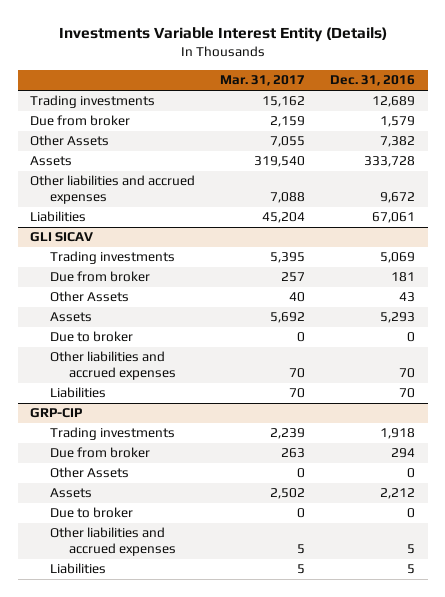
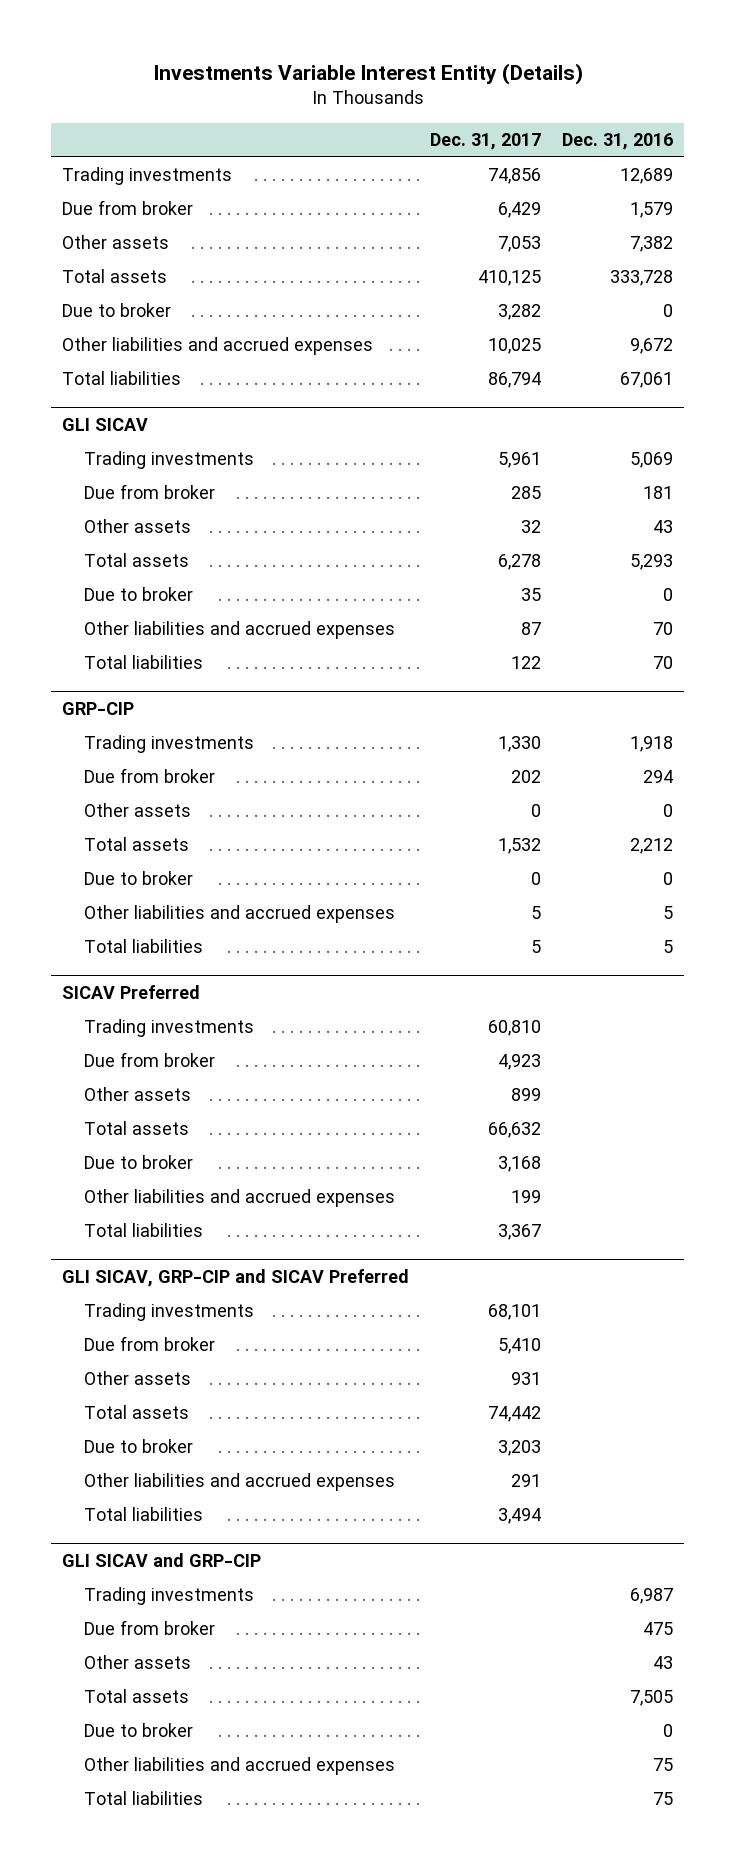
- | Mar. 31, 2017 | Dec. 31, 2016
+ | Dec. 31, 2017 | Dec. 31, 2016
- Other Assets | 7,055 | 7,382
- Assets | 319,540 | 333,728
+ Other assets | 7,053 | 7,382
+ Total assets | 410,125 | 333,728
+ Due to broker | 3,282 | 0
- Liabilities | 45,204 | 67,061
+ Total liabilities | 86,794 | 67,061
@ GLI SICAV
- Other Assets | 40 | 43
- Assets | 5,692 | 5,293
+ Other assets | 32 | 43
+ Total assets | 6,278 | 5,293
- Liabilities | 70 | 70
+ Total liabilities | 122 | 70
@ GRP-CIP
- Other Assets | 0 | 0
- Assets | 2,502 | 2,212
+ Other assets | 0 | 0
+ Total assets | 1,532 | 2,212
- Liabilities | 5 | 5
+ Total liabilities | 5 | 5
+ SICAV Preferred
+ Trading investments | 60,810 |
+ Due from broker | 4,923 |
+ Other assets | 899 |
+ Total assets | 66,632 |
+ Due to broker | 3,168 |
+ Other liabilities and accrued expenses | 199 |
+ Total liabilities | 3,367 |
+ GLI SICAV, GRP-CIP and SICAV Preferred
+ Trading investments | 68,101 |
+ Due from broker | 5,410 |
+ Other assets | 931 |
+ Total assets | 74,442 |
+ Due to broker | 3,203 |
+ Other liabilities and accrued expenses | 291 |
+ Total liabilities | 3,494 |
+ GLI SICAV and GRP-CIP
+ Trading investments | | 6,987
+ Due from broker | | 475
+ Other assets | | 43
+ Total assets | | 7,505
+ Due to broker | | 0
+ Other liabilities and accrued expenses | | 75
+ Total liabilities | | 75

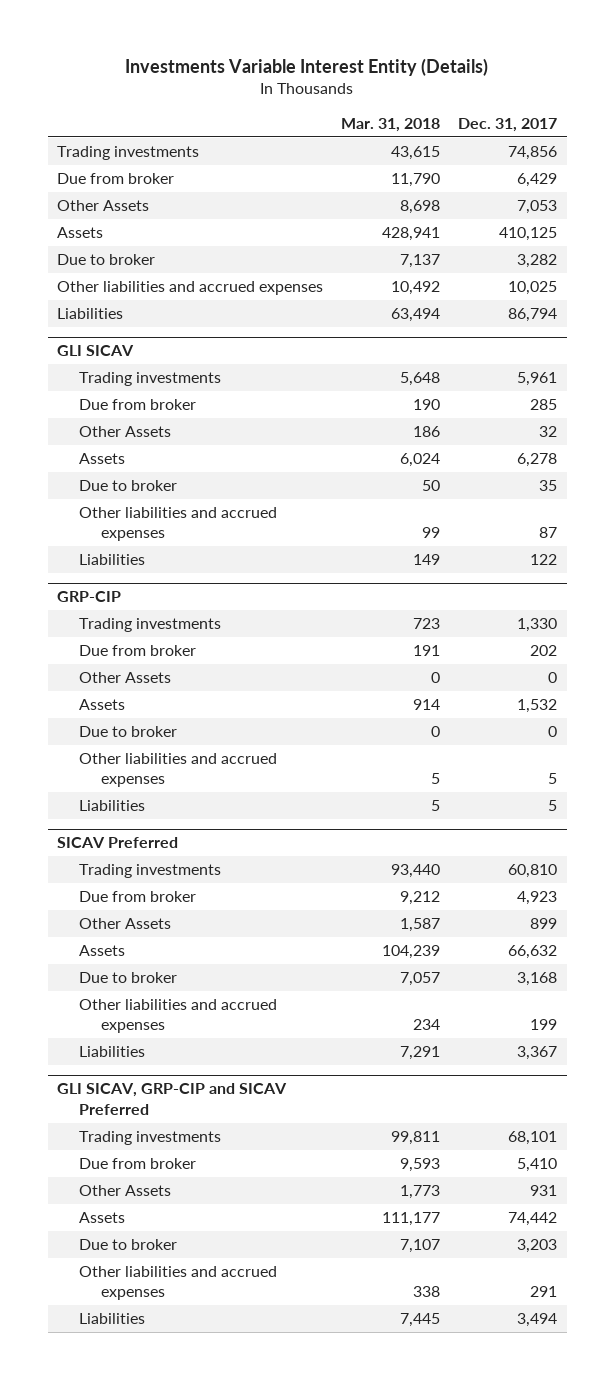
- | Dec. 31, 2017 | Dec. 31, 2016
+ | Mar. 31, 2018 | Dec. 31, 2017
- Other assets | 7,053 | 7,382
- Total assets | 410,125 | 333,728
+ Other Assets | 8,698 | 7,053
+ Assets | 428,941 | 410,125
- Total liabilities | 86,794 | 67,061
+ Liabilities | 63,494 | 86,794
@ GLI SICAV
- Other assets | 32 | 43
- Total assets | 6,278 | 5,293
+ Other Assets | 186 | 32
+ Assets | 6,024 | 6,278
- Total liabilities | 122 | 70
+ Liabilities | 149 | 122
@ GRP-CIP
- Other assets | 0 | 0
- Total assets | 1,532 | 2,212
+ Other Assets | 0 | 0
+ Assets | 914 | 1,532
- Total liabilities | 5 | 5
+ Liabilities | 5 | 5
@ SICAV Preferred
- Other assets | 899 |
- Total assets | 66,632 |
+ Other Assets | 1,587 | 899
+ Assets | 104,239 | 66,632
- Total liabilities | 3,367 |
+ Liabilities | 7,291 | 3,367
@ GLI SICAV, GRP-CIP and SICAV Preferred
- Other assets | 931 |
- Total assets | 74,442 |
+ Other Assets | 1,773 | 931
+ Assets | 111,177 | 74,442
- Total liabilities | 3,494 |
- GLI SICAV and GRP-CIP
- Trading investments | | 6,987
- Due from broker | | 475
- Other assets | | 43
- Total assets | | 7,505
- Due to broker | | 0
- Other liabilities and accrued expenses | | 75
- Total liabilities | | 75
@ GLI SICAV, GRP-CIP and SICAV Preferred
+ Liabilities | 7,445 | 3,494

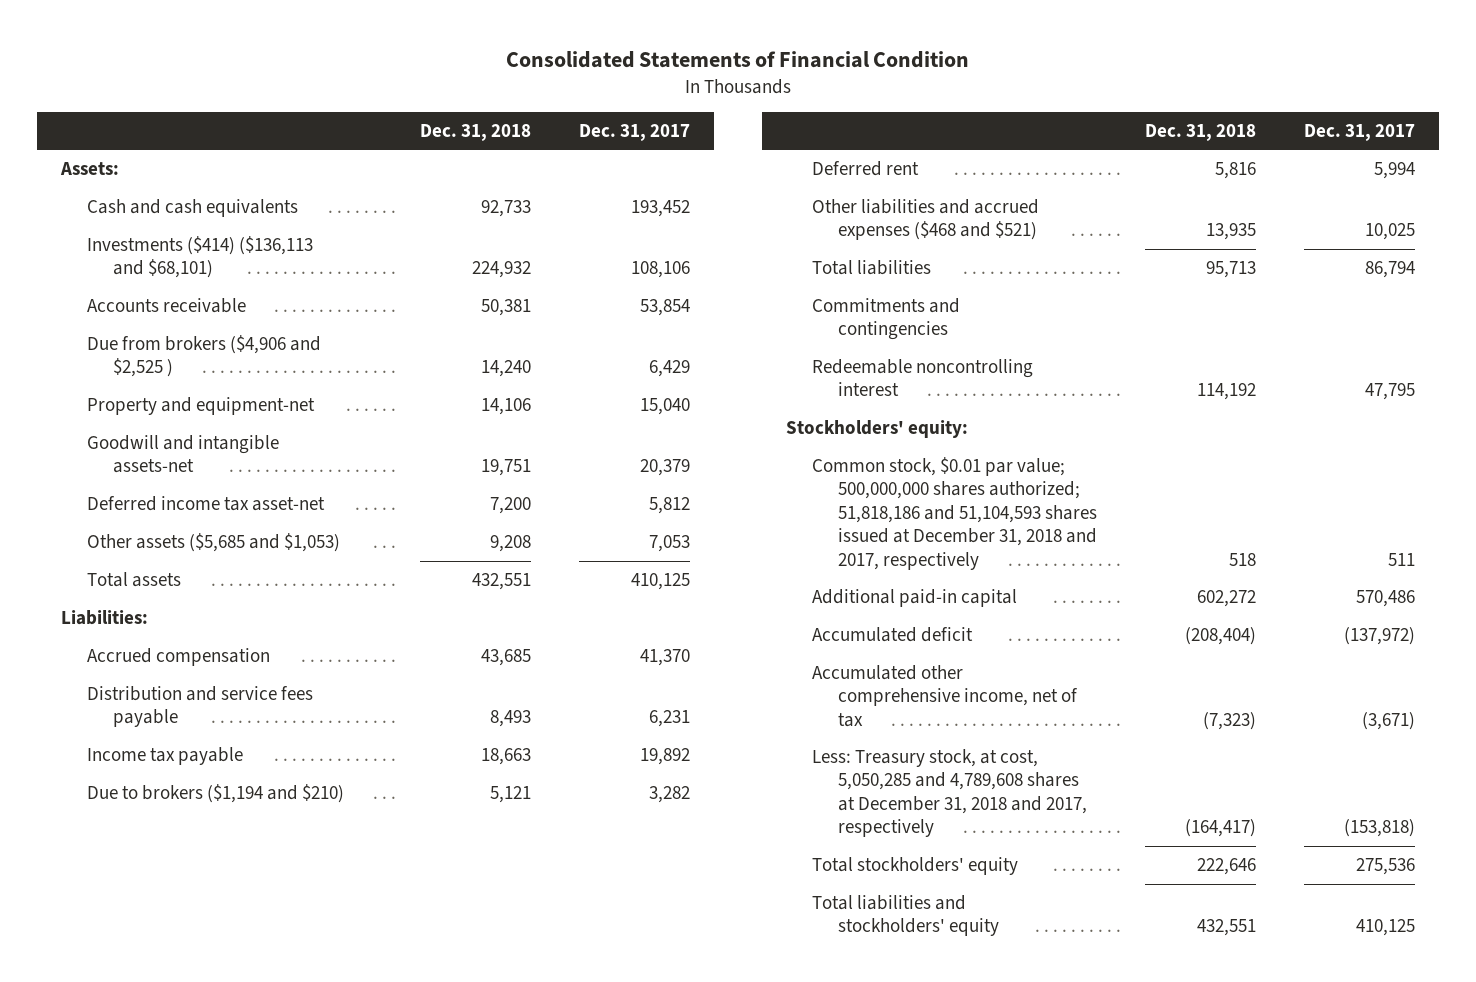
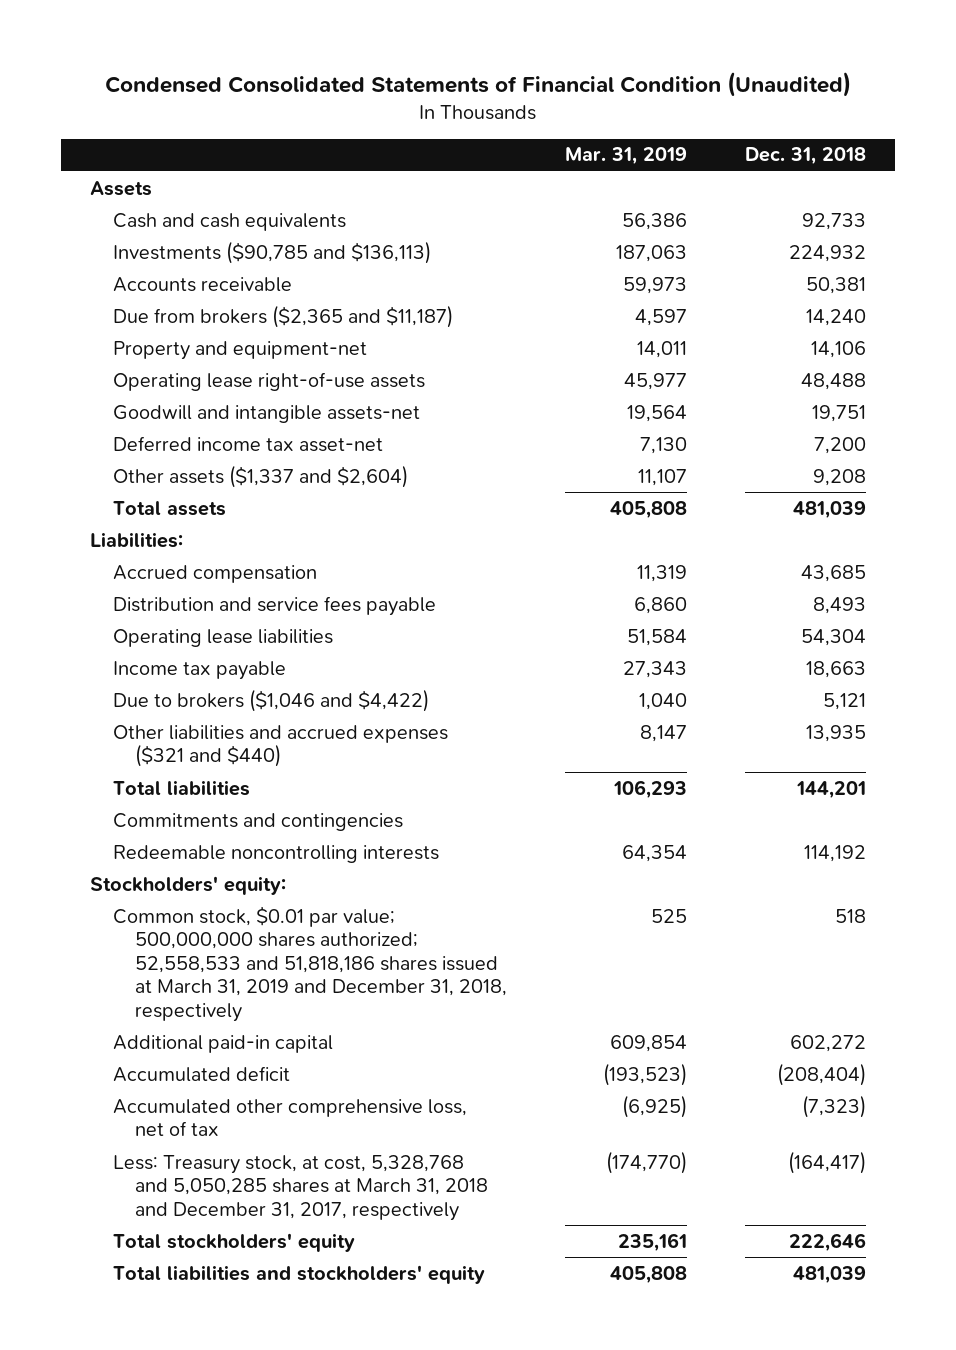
- Consolidated Statements of Financial Condition
+ Condensed Consolidated Statements of Financial Condition (Unaudited)
- | Dec. 31, 2018 | Dec. 31, 2017
+ | Mar. 31, 2019 | Dec. 31, 2018
- Assets:
+ Assets
- Investments ($414) ($136,113 and $68,101) | 224,932 | 108,106
+ Investments ($90,785 and $136,113) | 187,063 | 224,932
- Due from brokers ($4,906 and $2,525 ) | 14,240 | 6,429
+ Due from brokers ($2,365 and $11,187) | 4,597 | 14,240
+ Operating lease right-of-use assets | 45,977 | 48,488
- Other assets ($5,685 and $1,053) | 9,208 | 7,053
- Total assets | 432,551 | 410,125
+ Other assets ($1,337 and $2,604) | 11,107 | 9,208
+ Total assets | 405,808 | 481,039
+ Operating lease liabilities | 51,584 | 54,304
- Due to brokers ($1,194 and $210) | 5,121 | 3,282
- Deferred rent | 5,816 | 5,994
- Other liabilities and accrued expenses ($468 and $521) | 13,935 | 10,025
- Total liabilities | 95,713 | 86,794
+ Due to brokers ($1,046 and $4,422) | 1,040 | 5,121
+ Other liabilities and accrued expenses ($321 and $440) | 8,147 | 13,935
+ Total liabilities | 106,293 | 144,201
- Redeemable noncontrolling interest | 114,192 | 47,795
+ Redeemable noncontrolling interests | 64,354 | 114,192
- Common stock, $0.01 par value; 500,000,000 shares authorized; 51,818,186 and 51,104,593 shares issued at December 31, 2018 and 2017, respectively | 518 | 511
+ Common stock, $0.01 par value; 500,000,000 shares authorized; 52,558,533 and 51,818,186 shares issued at March 31, 2019 and December 31, 2018, respectively | 525 | 518
- Accumulated other comprehensive income, net of tax | (7,323) | (3,671)
- Less: Treasury stock, at cost, 5,050,285 and 4,789,608 shares at December 31, 2018 and 2017, respectively | (164,417) | (153,818)
+ Accumulated other comprehensive loss, net of tax | (6,925) | (7,323)
+ Less: Treasury stock, at cost, 5,328,768 and 5,050,285 shares at March 31, 2018 and December 31, 2017, respectively | (174,770) | (164,417)
- Total liabilities and stockholders' equity | 432,551 | 410,125
+ Total liabilities and stockholders' equity | 405,808 | 481,039

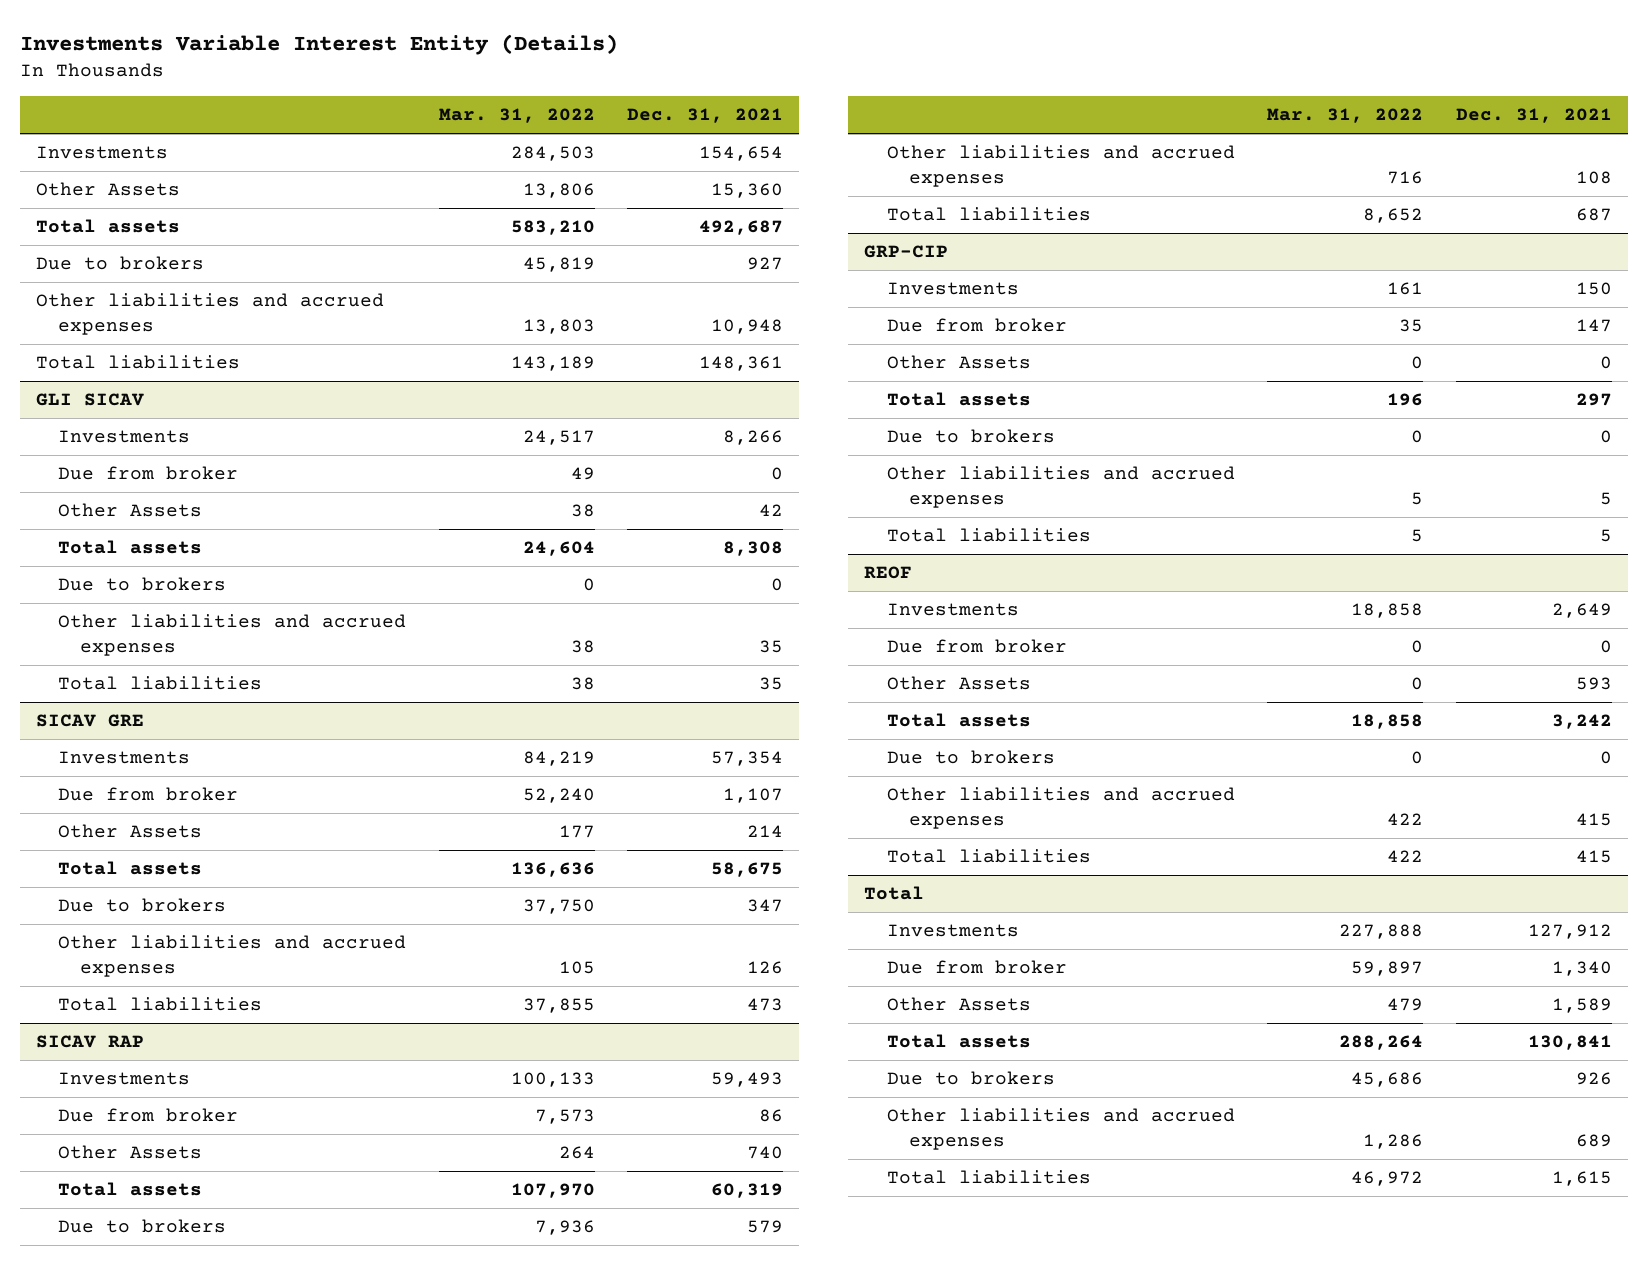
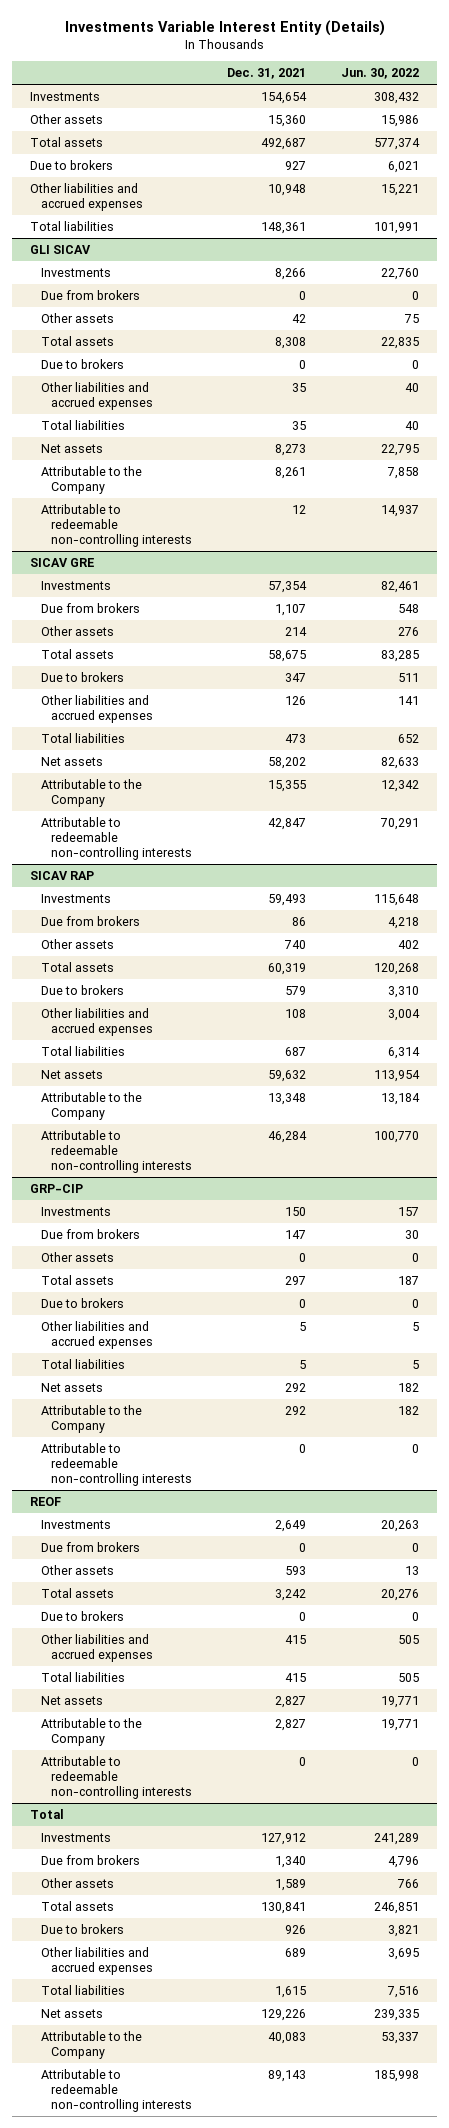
- | Mar. 31, 2022 | Dec. 31, 2021
+ | Dec. 31, 2021 | Jun. 30, 2022
- Other Assets | 13,806 | 15,360
+ Other assets | 15,360 | 15,986
@ GLI SICAV
- Due from broker | 49 | 0
- Other Assets | 38 | 42
+ Due from brokers | 0 | 0
+ Other assets | 42 | 75
+ Net assets | 8,273 | 22,795
+ Attributable to the Company | 8,261 | 7,858
+ Attributable to redeemable non-controlling interests | 12 | 14,937
@ SICAV GRE
- Due from broker | 52,240 | 1,107
- Other Assets | 177 | 214
+ Due from brokers | 1,107 | 548
+ Other assets | 214 | 276
+ Net assets | 58,202 | 82,633
+ Attributable to the Company | 15,355 | 12,342
+ Attributable to redeemable non-controlling interests | 42,847 | 70,291
@ SICAV RAP
- Due from broker | 7,573 | 86
- Other Assets | 264 | 740
+ Due from brokers | 86 | 4,218
+ Other assets | 740 | 402
+ Net assets | 59,632 | 113,954
+ Attributable to the Company | 13,348 | 13,184
+ Attributable to redeemable non-controlling interests | 46,284 | 100,770
@ GRP-CIP
- Due from broker | 35 | 147
- Other Assets | 0 | 0
+ Due from brokers | 147 | 30
+ Other assets | 0 | 0
+ Net assets | 292 | 182
+ Attributable to the Company | 292 | 182
+ Attributable to redeemable non-controlling interests | 0 | 0
@ REOF
- Due from broker | 0 | 0
- Other Assets | 0 | 593
+ Due from brokers | 0 | 0
+ Other assets | 593 | 13
+ Net assets | 2,827 | 19,771
+ Attributable to the Company | 2,827 | 19,771
+ Attributable to redeemable non-controlling interests | 0 | 0
@ Total
- Due from broker | 59,897 | 1,340
- Other Assets | 479 | 1,589
+ Due from brokers | 1,340 | 4,796
+ Other assets | 1,589 | 766
+ Net assets | 129,226 | 239,335
+ Attributable to the Company | 40,083 | 53,337
+ Attributable to redeemable non-controlling interests | 89,143 | 185,998

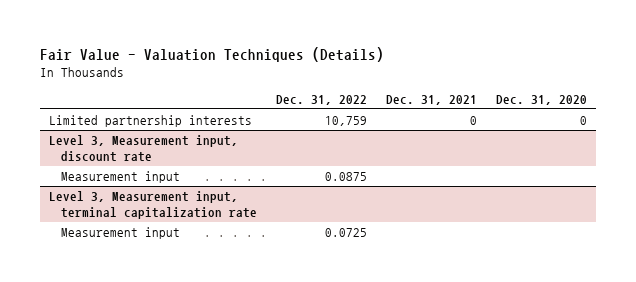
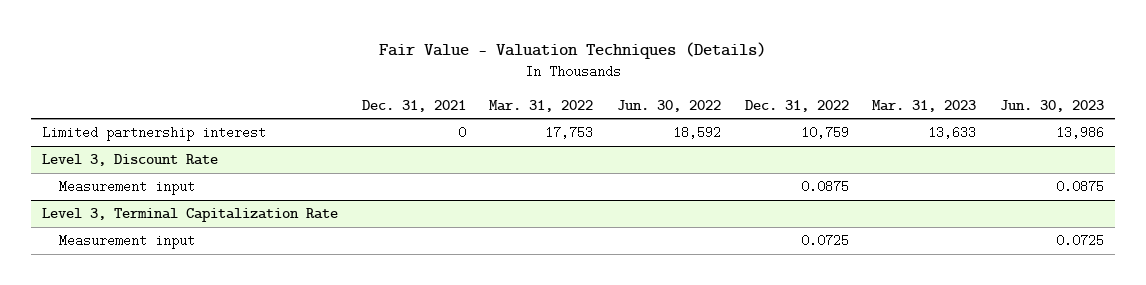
- | Dec. 31, 2022 | Dec. 31, 2021 | Dec. 31, 2020
+ | Dec. 31, 2021 | Mar. 31, 2022 | Jun. 30, 2022 | Dec. 31, 2022 | Mar. 31, 2023 | Jun. 30, 2023
- Limited partnership interests | 10,759 | 0 | 0
- Level 3, Measurement input, discount rate
+ Limited partnership interest | 0 | 17,753 | 18,592 | 10,759 | 13,633 | 13,986
+ Level 3, Discount Rate
- Level 3, Measurement input, terminal capitalization rate
+ Level 3, Terminal Capitalization Rate

